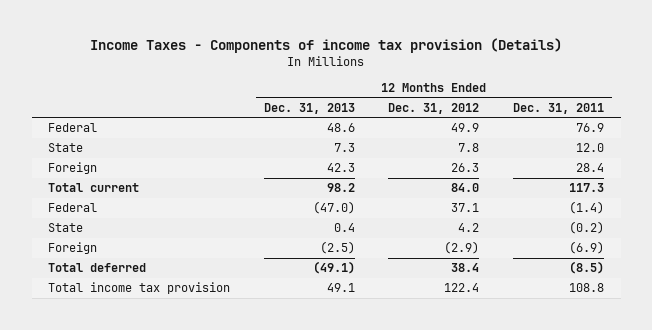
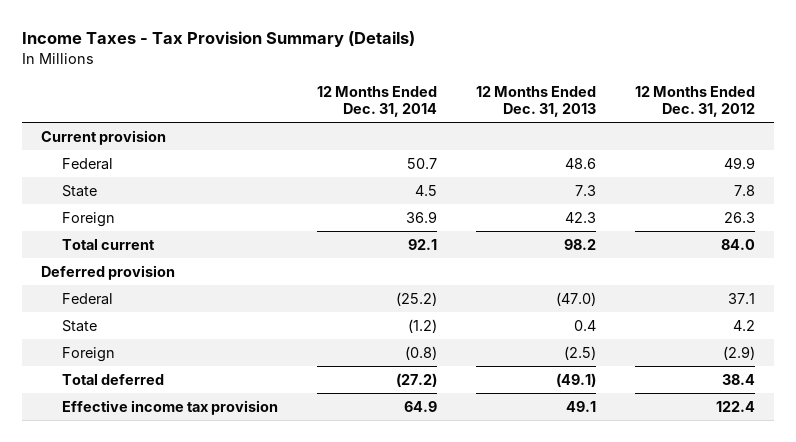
- Income Taxes - Components of income tax provision (Details)
+ Income Taxes - Tax Provision Summary (Details)
- | 12 Months Ended Dec. 31, 2013 | 12 Months Ended Dec. 31, 2012 | 12 Months Ended Dec. 31, 2011
+ | 12 Months Ended Dec. 31, 2014 | 12 Months Ended Dec. 31, 2013 | 12 Months Ended Dec. 31, 2012
+ Current provision
+ Deferred provision
- Total income tax provision | 49.1 | 122.4 | 108.8
+ Effective income tax provision | 64.9 | 49.1 | 122.4

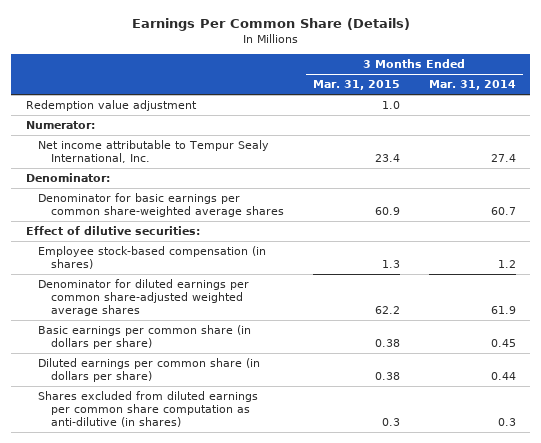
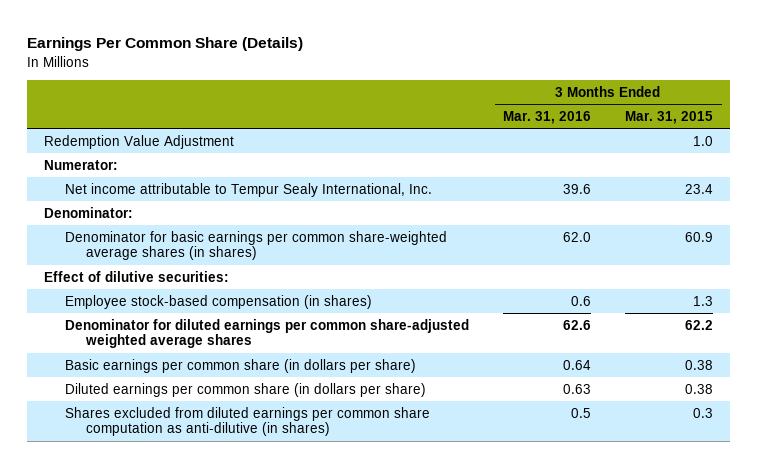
- | 3 Months Ended Mar. 31, 2015 | 3 Months Ended Mar. 31, 2014
+ | 3 Months Ended Mar. 31, 2016 | 3 Months Ended Mar. 31, 2015
- Redemption value adjustment | 1.0 |
+ Redemption Value Adjustment | | 1.0
- Denominator for basic earnings per common share-weighted average shares | 60.9 | 60.7
+ Denominator for basic earnings per common share-weighted average shares (in shares) | 62.0 | 60.9

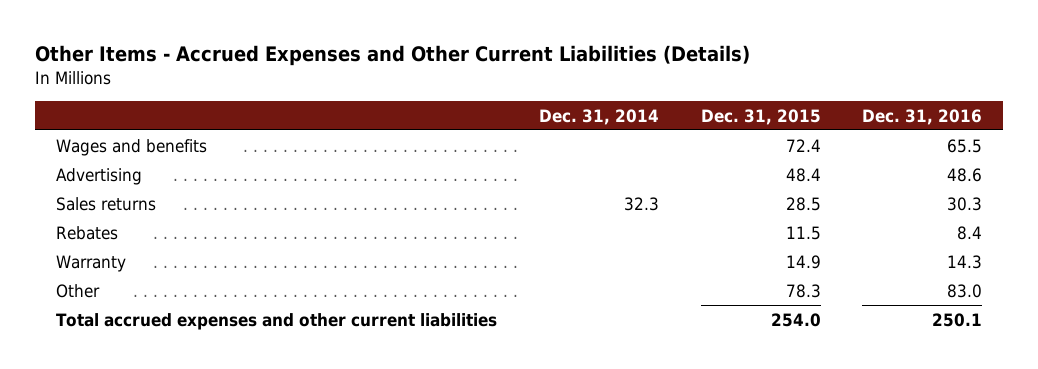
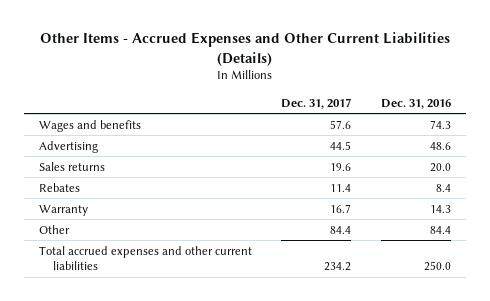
- | Dec. 31, 2014 | Dec. 31, 2015 | Dec. 31, 2016
+ | Dec. 31, 2017 | Dec. 31, 2016
- Wages and benefits | | 72.4 | 65.5
+ Wages and benefits | 57.6 | 74.3
- Sales returns | 32.3 | 28.5 | 30.3
+ Sales returns | 19.6 | 20.0
- Other | | 78.3 | 83.0
- Total accrued expenses and other current liabilities | | 254.0 | 250.1
+ Other | 84.4 | 84.4
+ Total accrued expenses and other current liabilities | 234.2 | 250.0

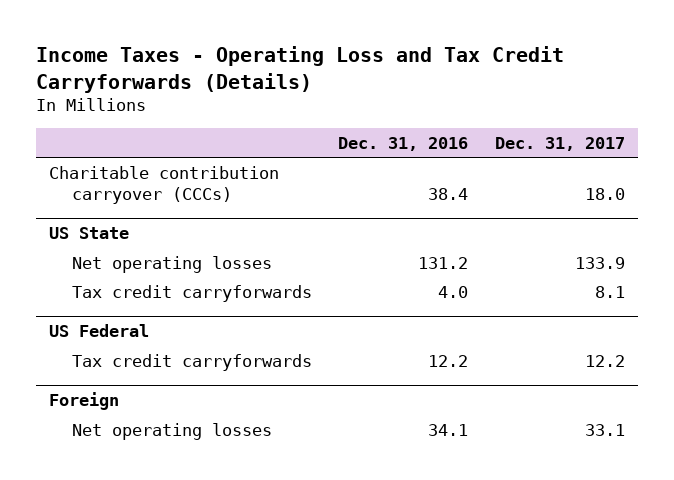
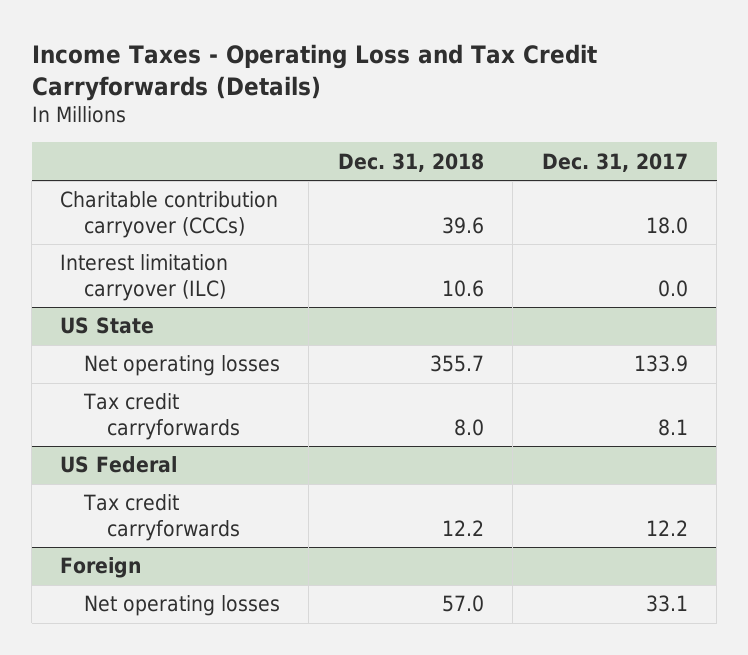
- | Dec. 31, 2016 | Dec. 31, 2017
+ | Dec. 31, 2018 | Dec. 31, 2017
+ Interest limitation carryover (ILC) | 10.6 | 0.0

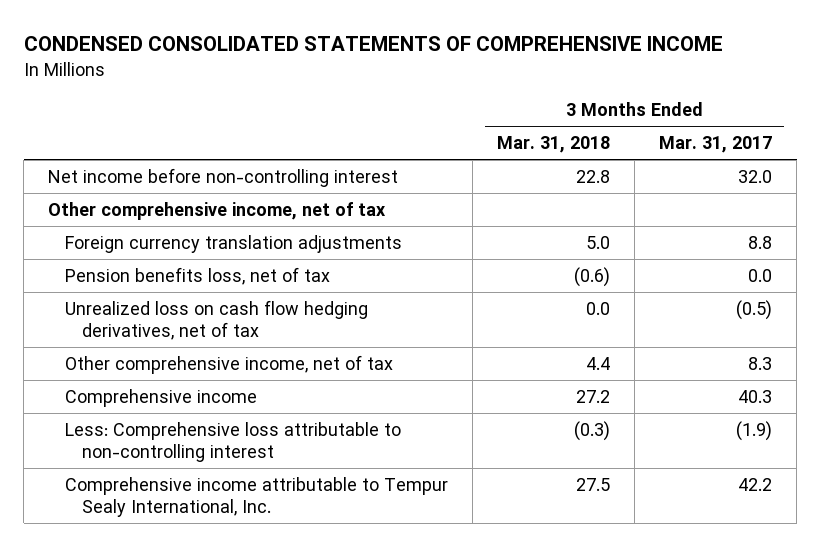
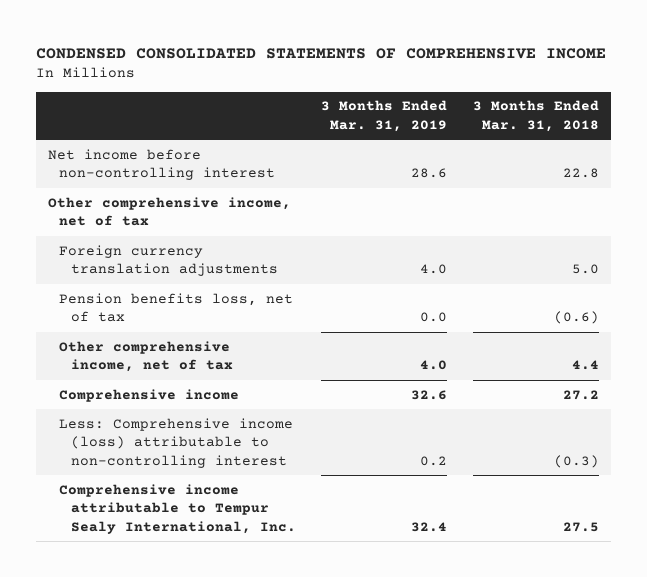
- | 3 Months Ended Mar. 31, 2018 | 3 Months Ended Mar. 31, 2017
+ | 3 Months Ended Mar. 31, 2019 | 3 Months Ended Mar. 31, 2018
- Unrealized loss on cash flow hedging derivatives, net of tax | 0.0 | (0.5)
- Less: Comprehensive loss attributable to non-controlling interest | (0.3) | (1.9)
+ Less: Comprehensive income (loss) attributable to non-controlling interest | 0.2 | (0.3)

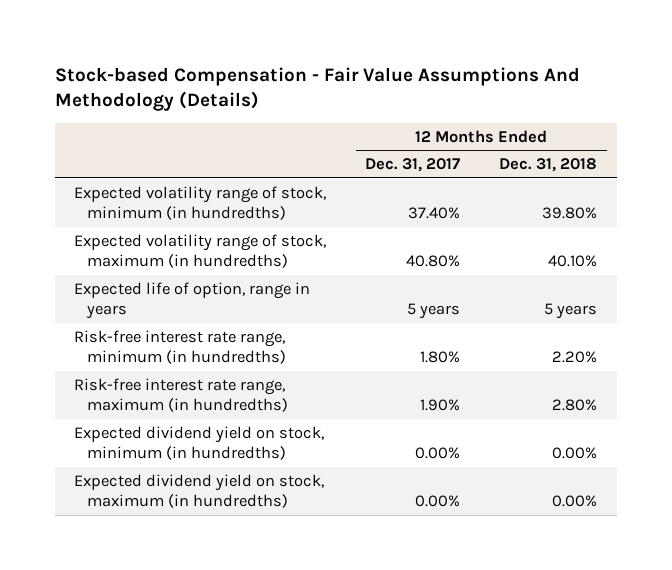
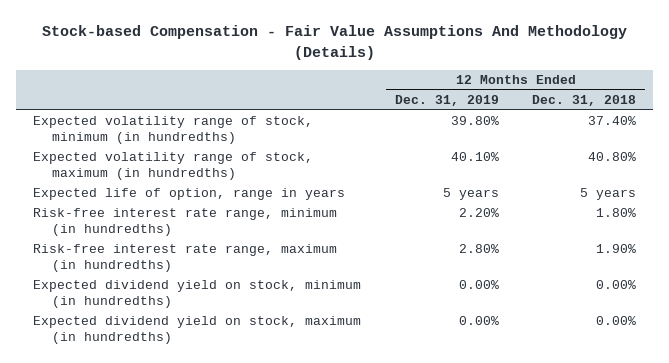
- | 12 Months Ended Dec. 31, 2017 | 12 Months Ended Dec. 31, 2018
+ | 12 Months Ended Dec. 31, 2019 | 12 Months Ended Dec. 31, 2018
- Expected volatility range of stock, minimum (in hundredths) | 37.40% | 39.80%
- Expected volatility range of stock, maximum (in hundredths) | 40.80% | 40.10%
+ Expected volatility range of stock, minimum (in hundredths) | 39.80% | 37.40%
+ Expected volatility range of stock, maximum (in hundredths) | 40.10% | 40.80%
- Risk-free interest rate range, minimum (in hundredths) | 1.80% | 2.20%
- Risk-free interest rate range, maximum (in hundredths) | 1.90% | 2.80%
+ Risk-free interest rate range, minimum (in hundredths) | 2.20% | 1.80%
+ Risk-free interest rate range, maximum (in hundredths) | 2.80% | 1.90%

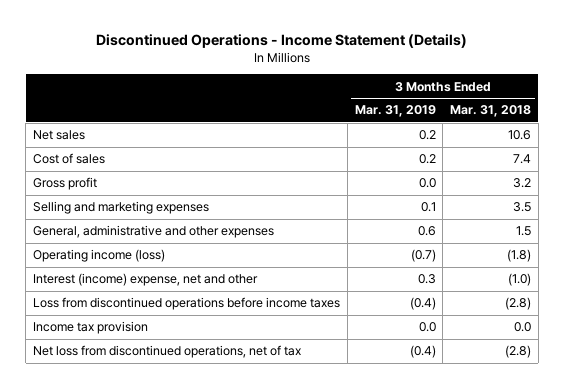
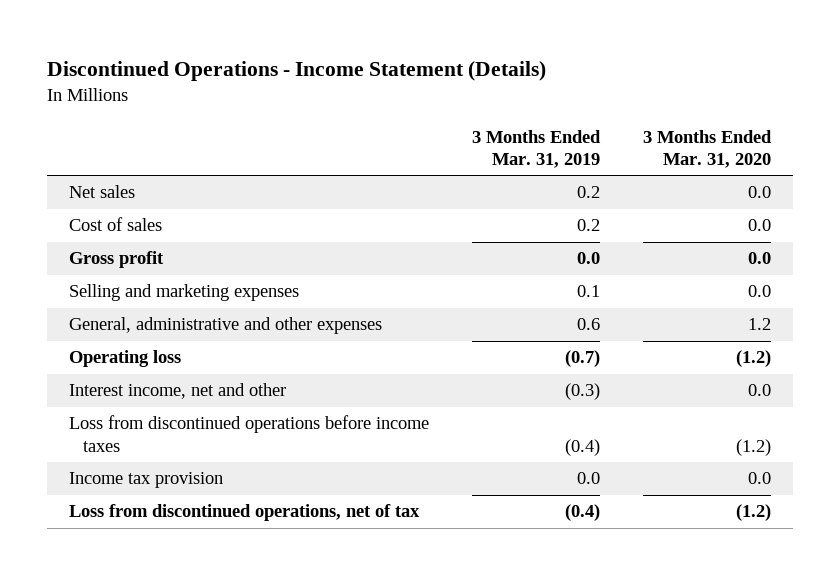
- | 3 Months Ended Mar. 31, 2019 | 3 Months Ended Mar. 31, 2018
+ | 3 Months Ended Mar. 31, 2019 | 3 Months Ended Mar. 31, 2020
- Operating income (loss) | (0.7) | (1.8)
- Interest (income) expense, net and other | 0.3 | (1.0)
+ Operating loss | (0.7) | (1.2)
+ Interest income, net and other | (0.3) | 0.0
- Net loss from discontinued operations, net of tax | (0.4) | (2.8)
+ Loss from discontinued operations, net of tax | (0.4) | (1.2)

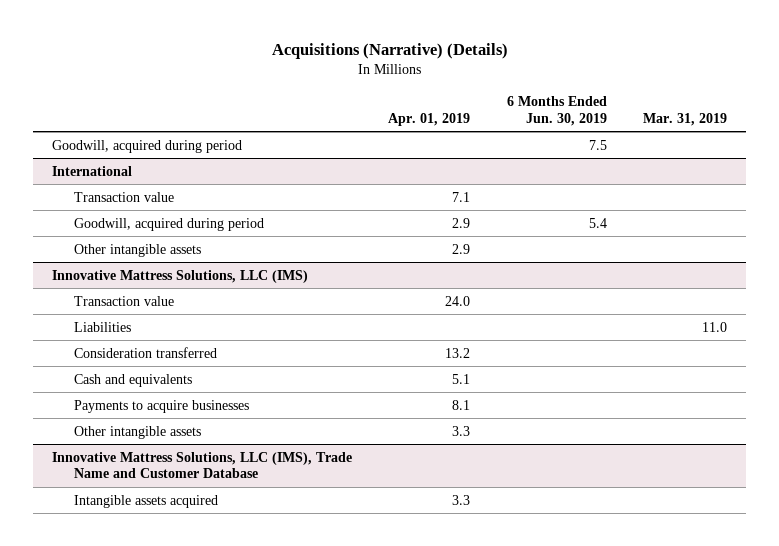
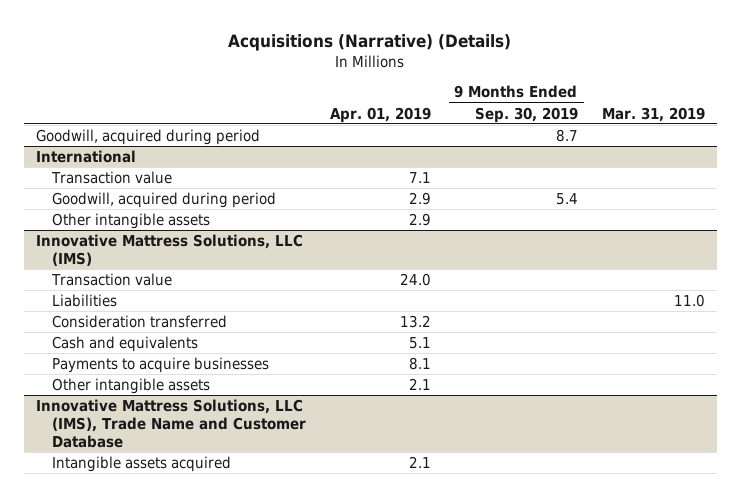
- | Apr. 01, 2019 | 6 Months Ended Jun. 30, 2019 | Mar. 31, 2019
+ | Apr. 01, 2019 | 9 Months Ended Sep. 30, 2019 | Mar. 31, 2019
@ Innovative Mattress Solutions, LLC (IMS)
- Other intangible assets | 3.3 | |
+ Other intangible assets | 2.1 | |
@ Innovative Mattress Solutions, LLC (IMS), Trade Name and Customer Database
- Intangible assets acquired | 3.3 | |
+ Intangible assets acquired | 2.1 | |

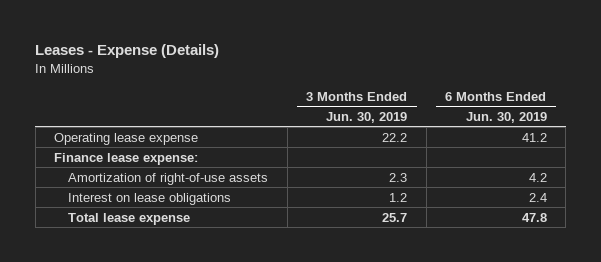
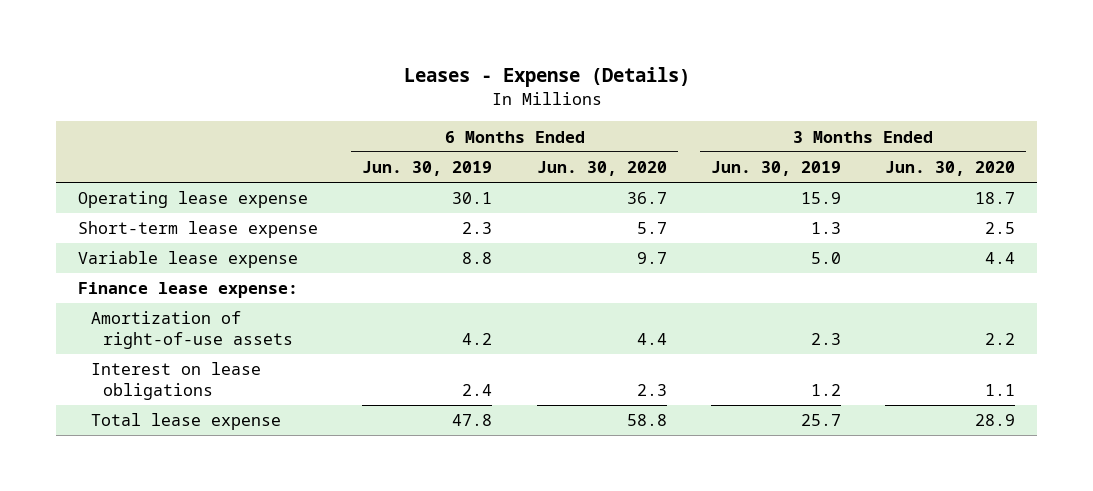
- | 3 Months Ended Jun. 30, 2019 | 6 Months Ended Jun. 30, 2019
+ | 6 Months Ended Jun. 30, 2019 | 6 Months Ended Jun. 30, 2020 | 3 Months Ended Jun. 30, 2019 | 3 Months Ended Jun. 30, 2020
- Operating lease expense | 22.2 | 41.2
+ Operating lease expense | 30.1 | 36.7 | 15.9 | 18.7
+ Short-term lease expense | 2.3 | 5.7 | 1.3 | 2.5
+ Variable lease expense | 8.8 | 9.7 | 5.0 | 4.4

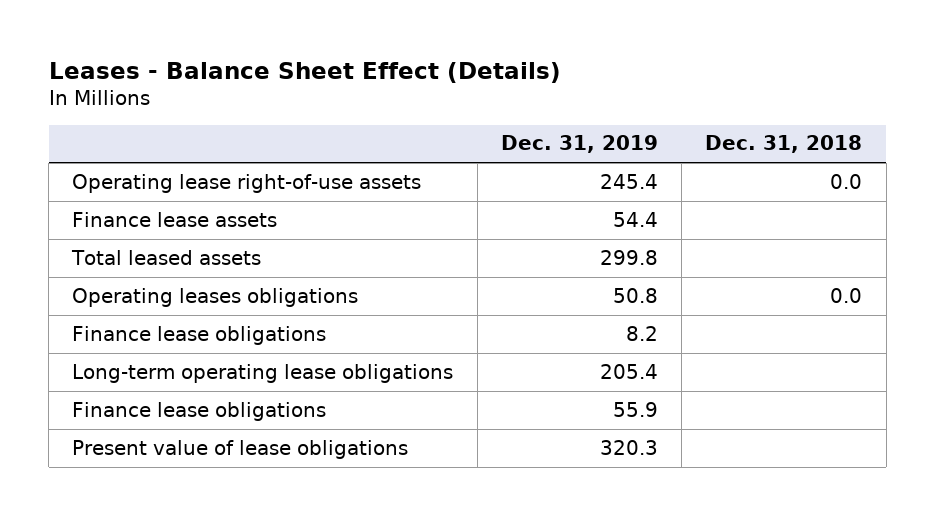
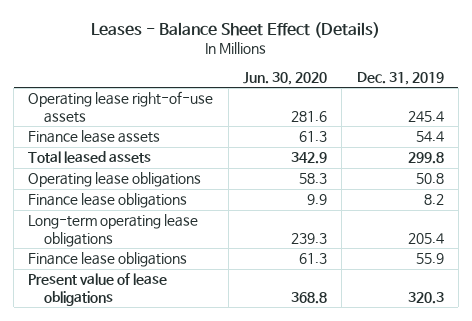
- | Dec. 31, 2019 | Dec. 31, 2018
+ | Jun. 30, 2020 | Dec. 31, 2019
- Operating leases obligations | 50.8 | 0.0
+ Operating lease obligations | 58.3 | 50.8

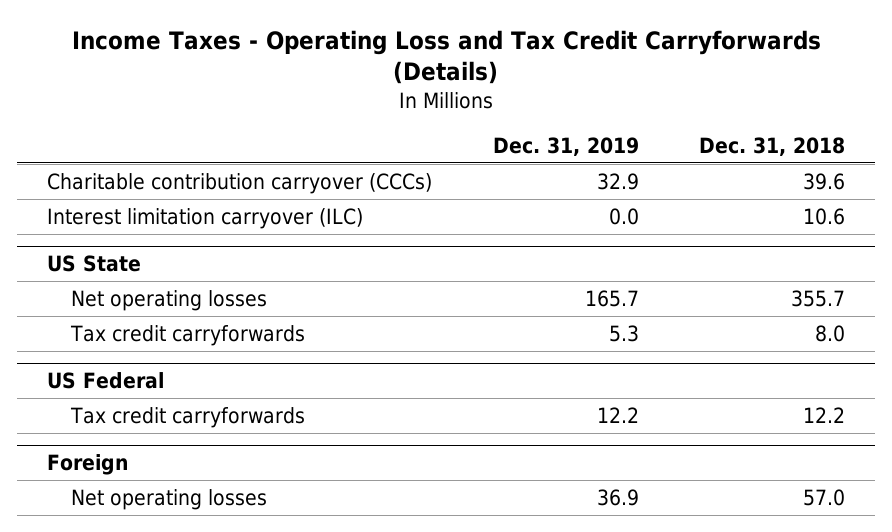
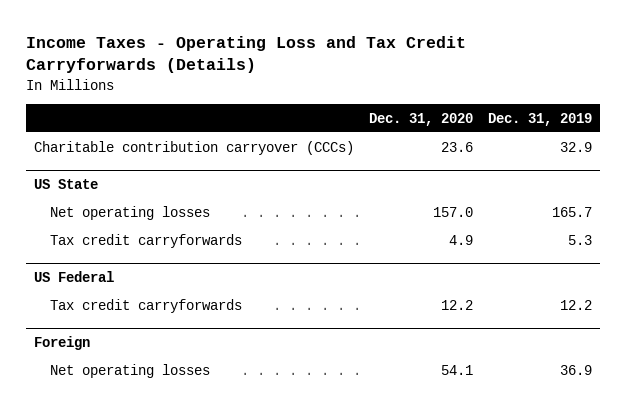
- | Dec. 31, 2019 | Dec. 31, 2018
+ | Dec. 31, 2020 | Dec. 31, 2019
- Interest limitation carryover (ILC) | 0.0 | 10.6

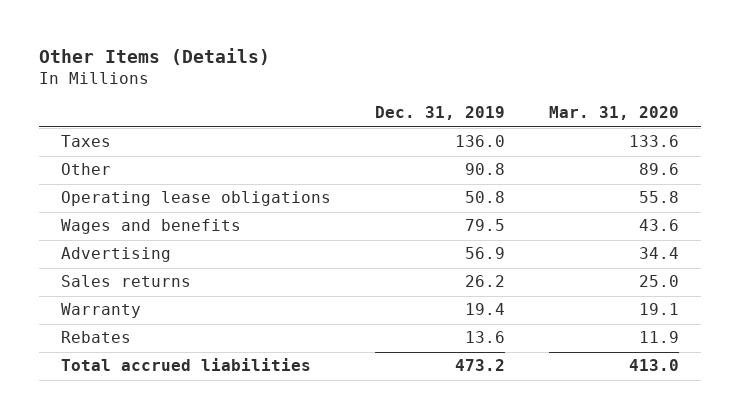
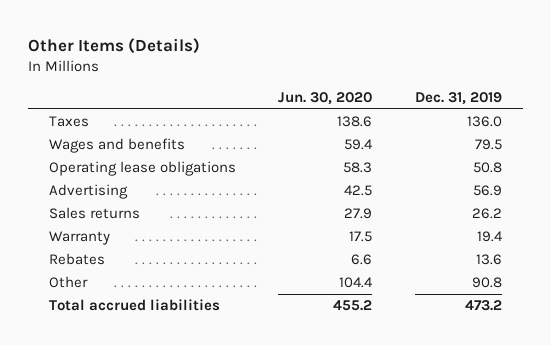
- | Dec. 31, 2019 | Mar. 31, 2020
+ | Jun. 30, 2020 | Dec. 31, 2019
moved down: Operating lease obligations | 58.3 | 50.8
moved down: Other | 104.4 | 90.8

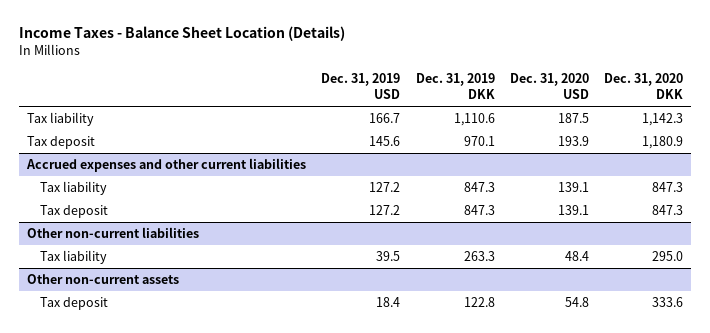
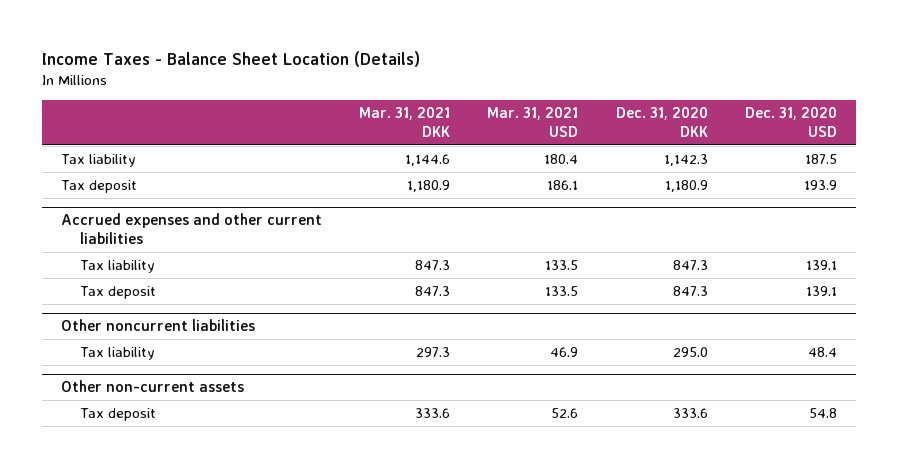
- | Dec. 31, 2019 USD | Dec. 31, 2019 DKK | Dec. 31, 2020 USD | Dec. 31, 2020 DKK
+ | Mar. 31, 2021 DKK | Mar. 31, 2021 USD | Dec. 31, 2020 DKK | Dec. 31, 2020 USD
- Other non-current liabilities
+ Other noncurrent liabilities

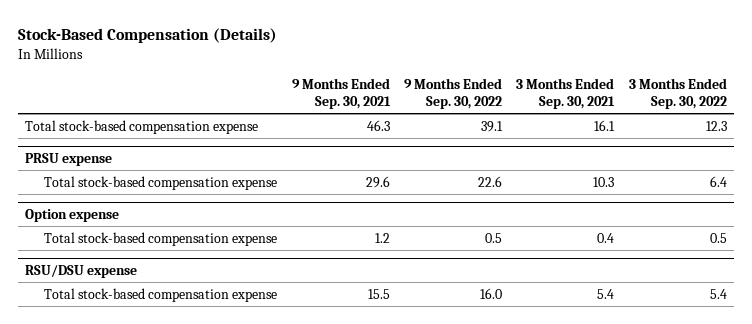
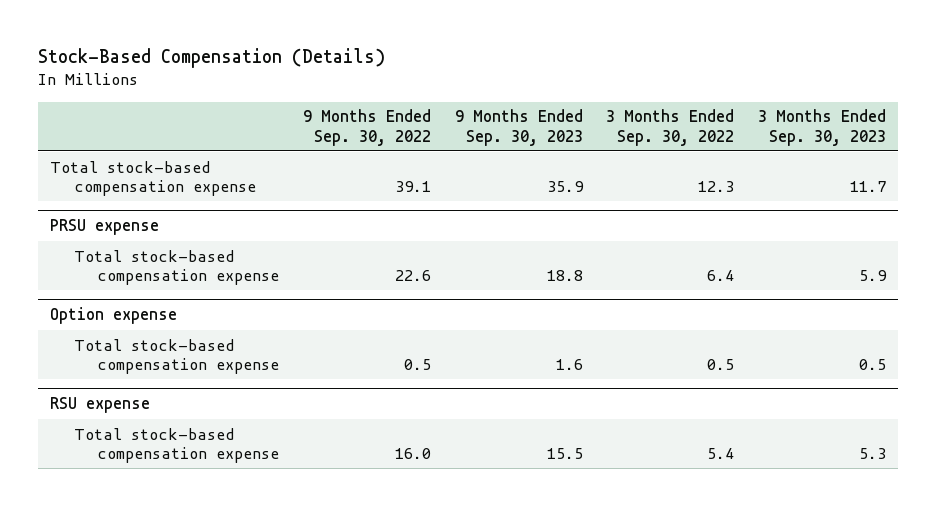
- | 9 Months Ended Sep. 30, 2021 | 9 Months Ended Sep. 30, 2022 | 3 Months Ended Sep. 30, 2021 | 3 Months Ended Sep. 30, 2022
+ | 9 Months Ended Sep. 30, 2022 | 9 Months Ended Sep. 30, 2023 | 3 Months Ended Sep. 30, 2022 | 3 Months Ended Sep. 30, 2023
- RSU/DSU expense
+ RSU expense

